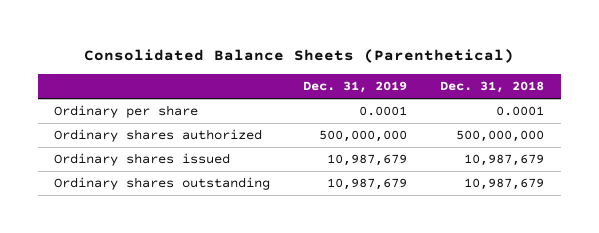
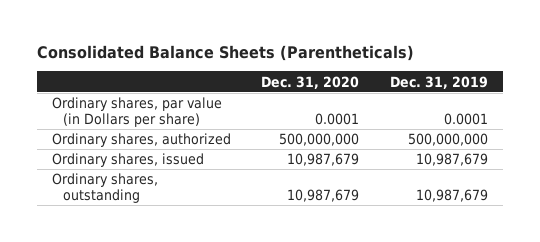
- Consolidated Balance Sheets (Parenthetical)
+ Consolidated Balance Sheets (Parentheticals)
- | Dec. 31, 2019 | Dec. 31, 2018
+ | Dec. 31, 2020 | Dec. 31, 2019
- Ordinary per share | 0.0001 | 0.0001
- Ordinary shares authorized | 500,000,000 | 500,000,000
- Ordinary shares issued | 10,987,679 | 10,987,679
- Ordinary shares outstanding | 10,987,679 | 10,987,679
+ Ordinary shares, par value (in Dollars per share) | 0.0001 | 0.0001
+ Ordinary shares, authorized | 500,000,000 | 500,000,000
+ Ordinary shares, issued | 10,987,679 | 10,987,679
+ Ordinary shares, outstanding | 10,987,679 | 10,987,679

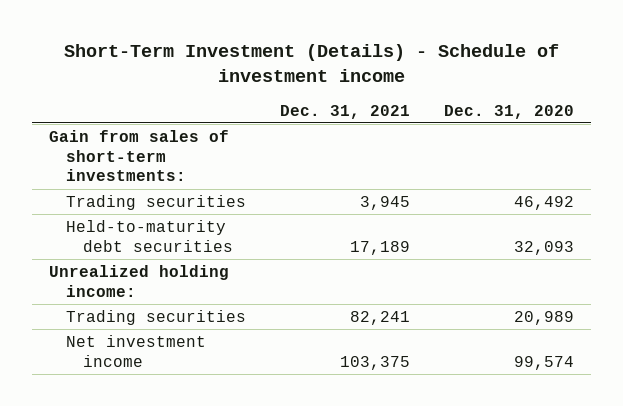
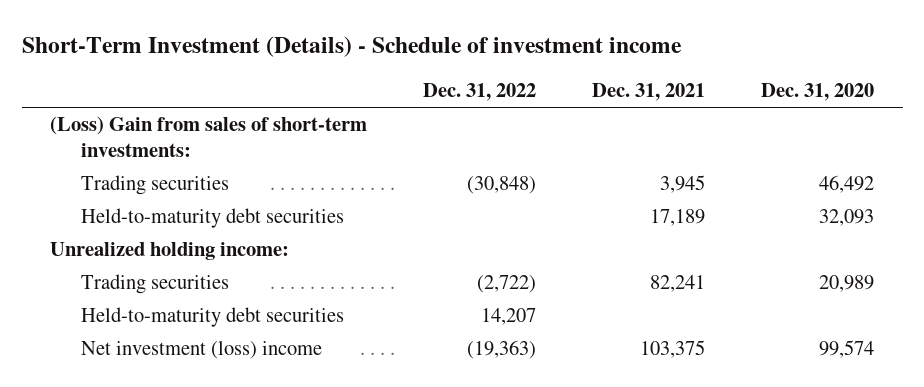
- | Dec. 31, 2021 | Dec. 31, 2020
+ | Dec. 31, 2022 | Dec. 31, 2021 | Dec. 31, 2020
- Gain from sales of short-term investments:
+ (Loss) Gain from sales of short-term investments:
- Net investment income | 103,375 | 99,574
+ Held-to-maturity debt securities | 14,207 | |
+ Net investment (loss) income | (19,363) | 103,375 | 99,574

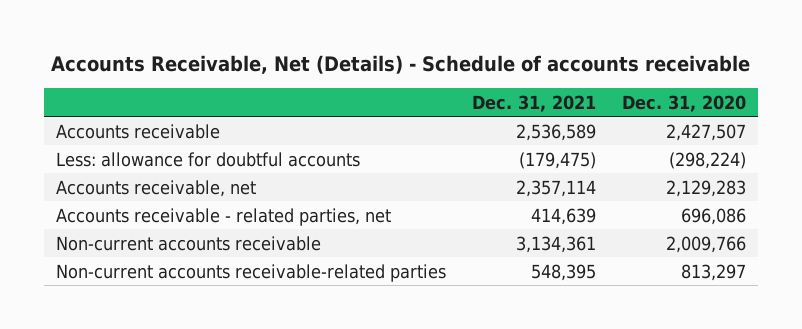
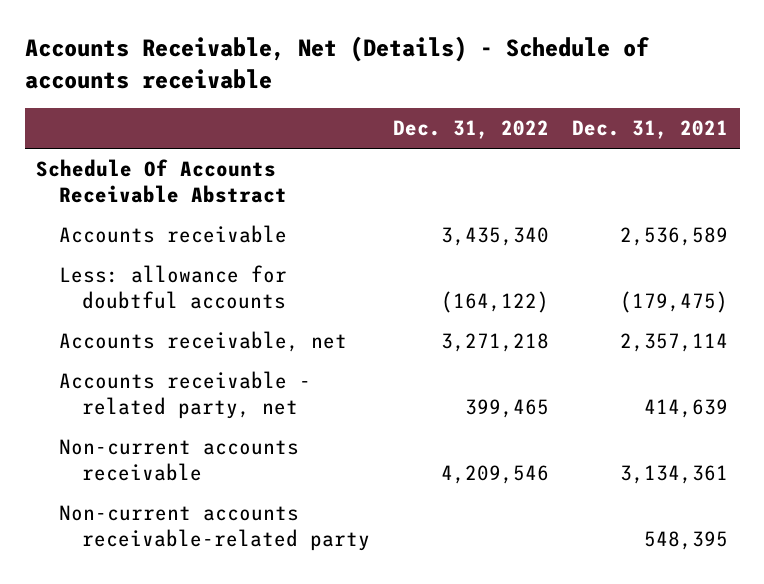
- | Dec. 31, 2021 | Dec. 31, 2020
+ | Dec. 31, 2022 | Dec. 31, 2021
+ Schedule Of Accounts Receivable Abstract
- Accounts receivable - related parties, net | 414,639 | 696,086
+ Accounts receivable - related party, net | 399,465 | 414,639
- Non-current accounts receivable-related parties | 548,395 | 813,297
+ Non-current accounts receivable-related party | | 548,395

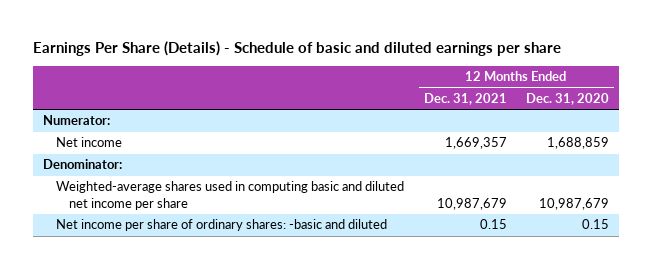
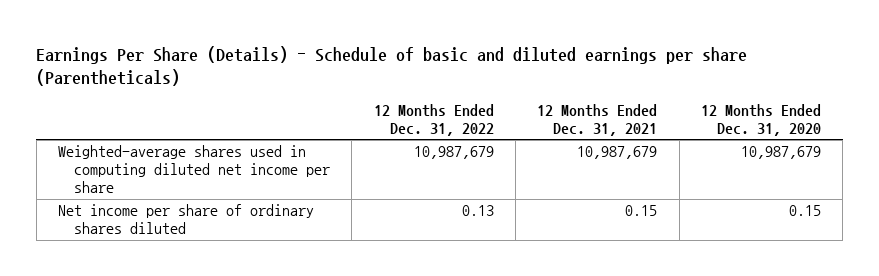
- Earnings Per Share (Details) - Schedule of basic and diluted earnings per share
+ Earnings Per Share (Details) - Schedule of basic and diluted earnings per share (Parentheticals)
- | 12 Months Ended Dec. 31, 2021 | 12 Months Ended Dec. 31, 2020
+ | 12 Months Ended Dec. 31, 2022 | 12 Months Ended Dec. 31, 2021 | 12 Months Ended Dec. 31, 2020
- Numerator:
- Net income | 1,669,357 | 1,688,859
- Denominator:
- Weighted-average shares used in computing basic and diluted net income per share | 10,987,679 | 10,987,679
- Net income per share of ordinary shares: -basic and diluted | 0.15 | 0.15
+ Weighted-average shares used in computing diluted net income per share | 10,987,679 | 10,987,679 | 10,987,679
+ Net income per share of ordinary shares diluted | 0.13 | 0.15 | 0.15

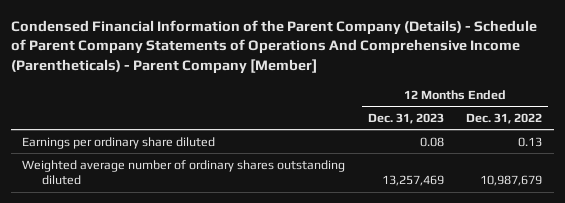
- Earnings Per Share (Details) - Schedule of basic and diluted earnings per share (Parentheticals)
+ Condensed Financial Information of the Parent Company (Details) - Schedule of Parent Company Statements of Operations And Comprehensive Income (Parentheticals) - Parent Company [Member]
- | 12 Months Ended Dec. 31, 2022 | 12 Months Ended Dec. 31, 2021 | 12 Months Ended Dec. 31, 2020
+ | 12 Months Ended Dec. 31, 2023 | 12 Months Ended Dec. 31, 2022
- Weighted-average shares used in computing diluted net income per share | 10,987,679 | 10,987,679 | 10,987,679
- Net income per share of ordinary shares diluted | 0.13 | 0.15 | 0.15
+ Earnings per ordinary share diluted | 0.08 | 0.13
+ Weighted average number of ordinary shares outstanding diluted | 13,257,469 | 10,987,679

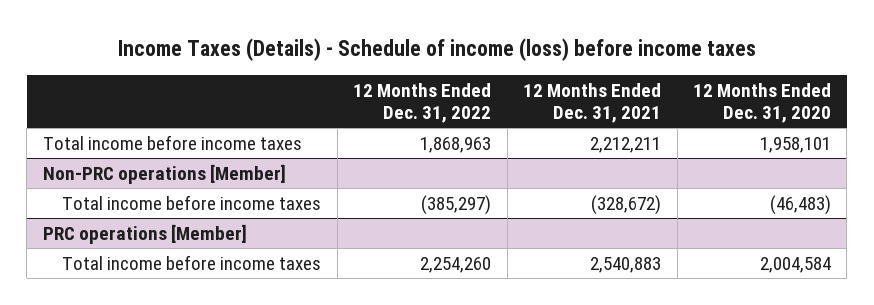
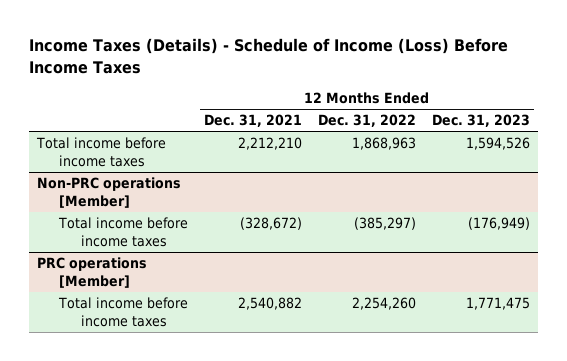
- Income Taxes (Details) - Schedule of income (loss) before income taxes
+ Income Taxes (Details) - Schedule of Income (Loss) Before Income Taxes
- | 12 Months Ended Dec. 31, 2022 | 12 Months Ended Dec. 31, 2021 | 12 Months Ended Dec. 31, 2020
+ | 12 Months Ended Dec. 31, 2021 | 12 Months Ended Dec. 31, 2022 | 12 Months Ended Dec. 31, 2023
- Total income before income taxes | 1,868,963 | 2,212,211 | 1,958,101
+ Total income before income taxes | 2,212,210 | 1,868,963 | 1,594,526
@ PRC operations [Member]
- Total income before income taxes | 2,254,260 | 2,540,883 | 2,004,584
+ Total income before income taxes | 2,540,882 | 2,254,260 | 1,771,475

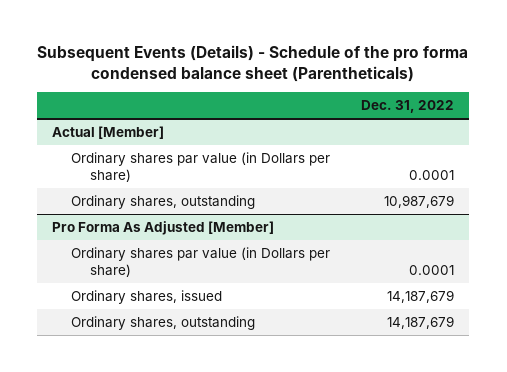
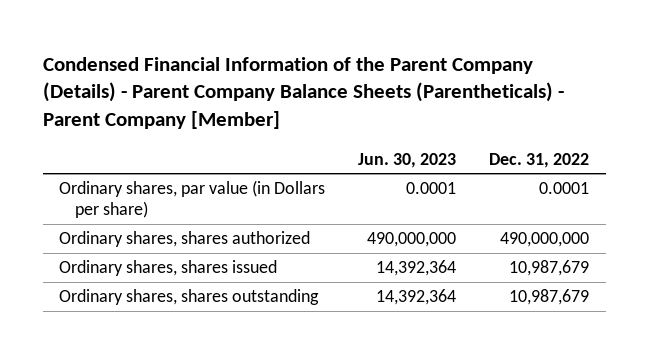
- Subsequent Events (Details) - Schedule of the pro forma condensed balance sheet (Parentheticals)
+ Condensed Financial Information of the Parent Company (Details) - Parent Company Balance Sheets (Parentheticals) - Parent Company [Member]
- | Dec. 31, 2022
+ | Jun. 30, 2023 | Dec. 31, 2022
- Actual [Member]
- Ordinary shares par value (in Dollars per share) | 0.0001
- Ordinary shares, outstanding | 10,987,679
- Pro Forma As Adjusted [Member]
- Ordinary shares par value (in Dollars per share) | 0.0001
- Ordinary shares, issued | 14,187,679
- Ordinary shares, outstanding | 14,187,679
+ Ordinary shares, par value (in Dollars per share) | 0.0001 | 0.0001
+ Ordinary shares, shares authorized | 490,000,000 | 490,000,000
+ Ordinary shares, shares issued | 14,392,364 | 10,987,679
+ Ordinary shares, shares outstanding | 14,392,364 | 10,987,679

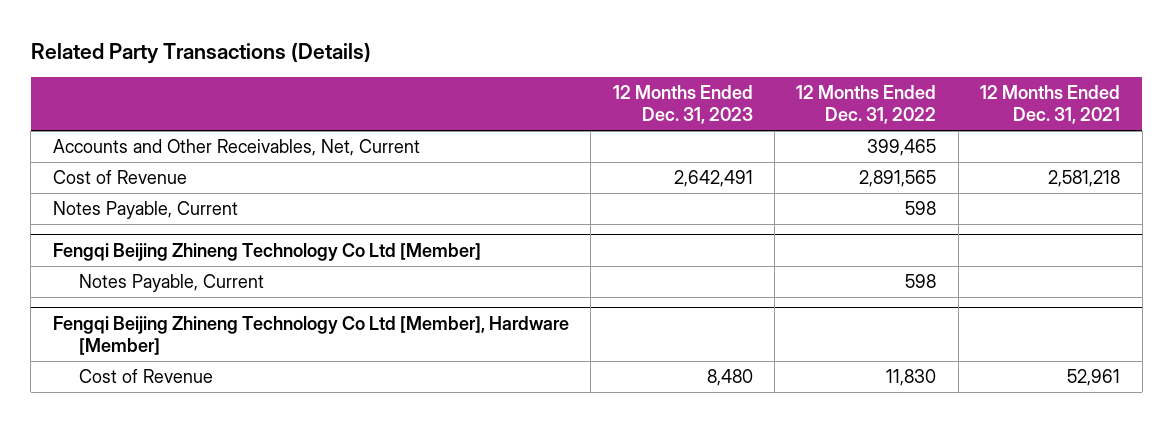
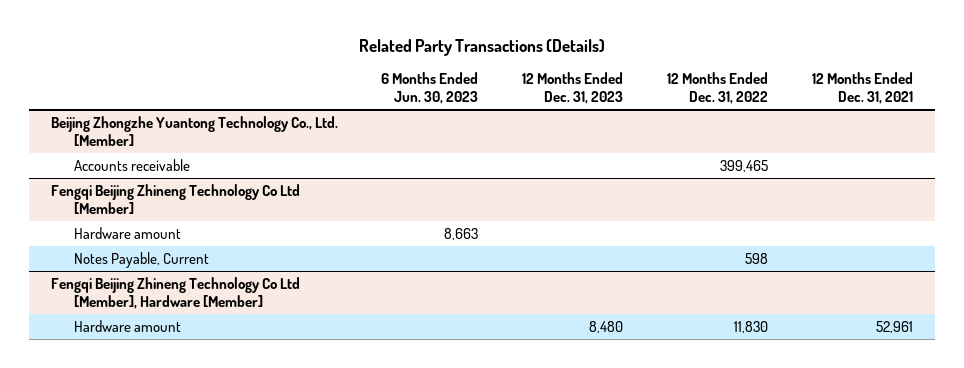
- | 12 Months Ended Dec. 31, 2023 | 12 Months Ended Dec. 31, 2022 | 12 Months Ended Dec. 31, 2021
+ | 6 Months Ended Jun. 30, 2023 | 12 Months Ended Dec. 31, 2023 | 12 Months Ended Dec. 31, 2022 | 12 Months Ended Dec. 31, 2021
- Accounts and Other Receivables, Net, Current | | 399,465 |
- Cost of Revenue | 2,642,491 | 2,891,565 | 2,581,218
- Notes Payable, Current | | 598 |
+ Beijing Zhongzhe Yuantong Technology Co., Ltd. [Member]
+ Accounts receivable | | | 399,465 |
@ Fengqi Beijing Zhineng Technology Co Ltd [Member]
+ Hardware amount | 8,663 | | |
@ Fengqi Beijing Zhineng Technology Co Ltd [Member], Hardware [Member]
- Cost of Revenue | 8,480 | 11,830 | 52,961
+ Hardware amount | | 8,480 | 11,830 | 52,961

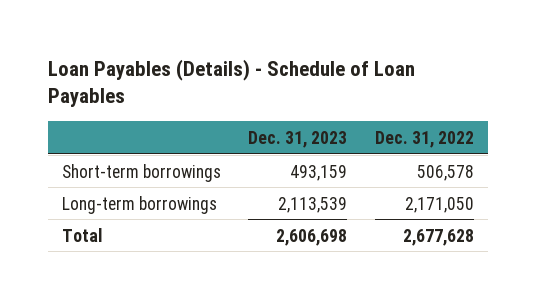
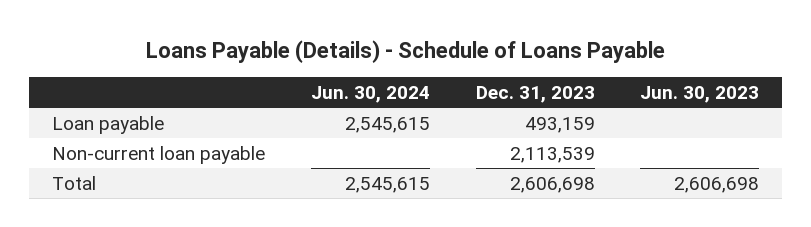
- Loan Payables (Details) - Schedule of Loan Payables
+ Loans Payable (Details) - Schedule of Loans Payable
- | Dec. 31, 2023 | Dec. 31, 2022
+ | Jun. 30, 2024 | Dec. 31, 2023 | Jun. 30, 2023
- Short-term borrowings | 493,159 | 506,578
- Long-term borrowings | 2,113,539 | 2,171,050
+ Loan payable | 2,545,615 | 493,159 |
+ Non-current loan payable | | 2,113,539 |

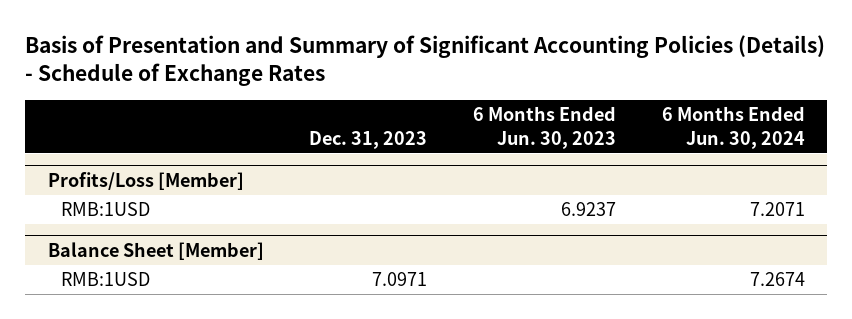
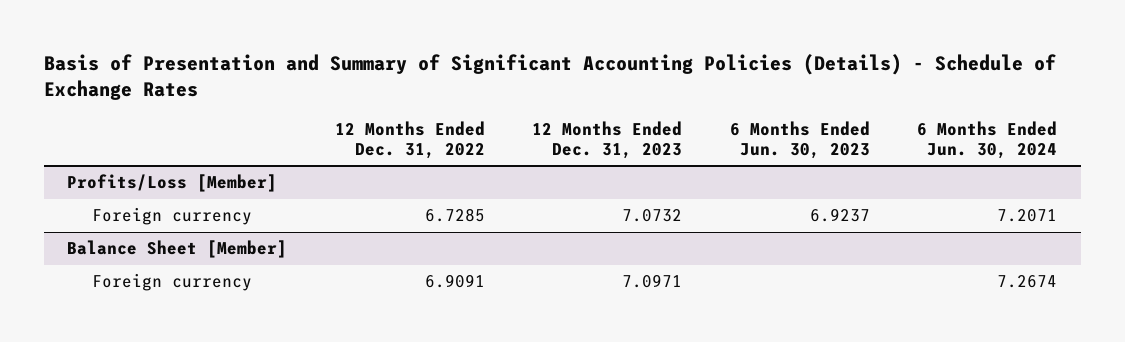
- | Dec. 31, 2023 | 6 Months Ended Jun. 30, 2023 | 6 Months Ended Jun. 30, 2024
+ | 12 Months Ended Dec. 31, 2022 | 12 Months Ended Dec. 31, 2023 | 6 Months Ended Jun. 30, 2023 | 6 Months Ended Jun. 30, 2024
@ Profits/Loss [Member]
- RMB:1USD | | 6.9237 | 7.2071
+ Foreign currency | 6.7285 | 7.0732 | 6.9237 | 7.2071
@ Balance Sheet [Member]
- RMB:1USD | 7.0971 | | 7.2674
+ Foreign currency | 6.9091 | 7.0971 | | 7.2674

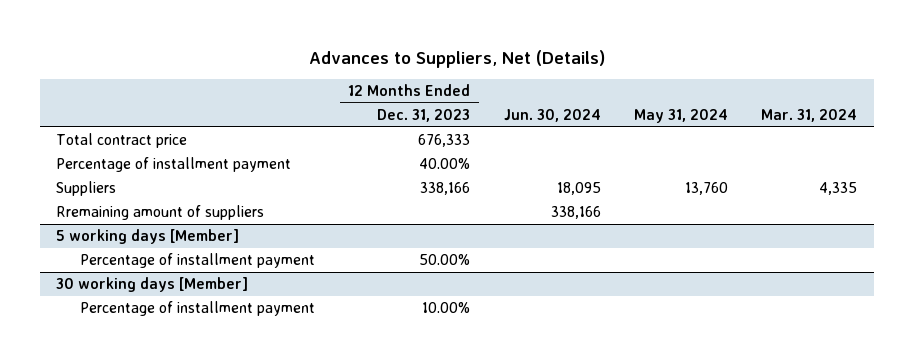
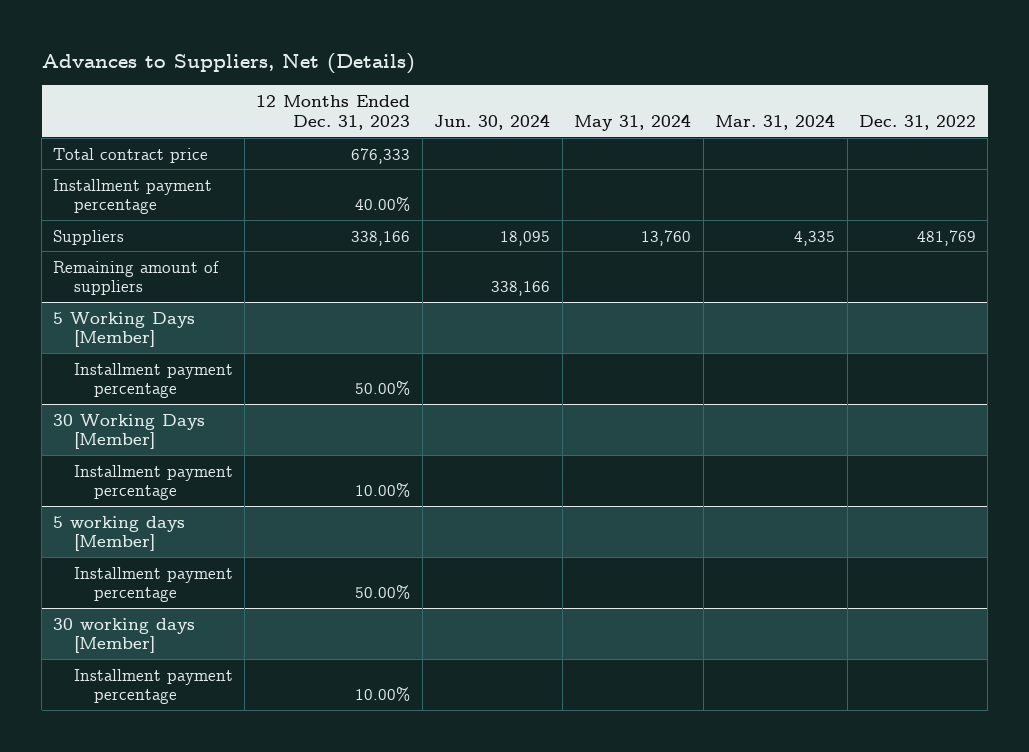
- | 12 Months Ended Dec. 31, 2023 | Jun. 30, 2024 | May 31, 2024 | Mar. 31, 2024
+ | 12 Months Ended Dec. 31, 2023 | Jun. 30, 2024 | May 31, 2024 | Mar. 31, 2024 | Dec. 31, 2022
- Percentage of installment payment | 40.00% | | |
+ Installment payment percentage | 40.00% | | | |
- Rremaining amount of suppliers | | 338,166 | |
+ Remaining amount of suppliers | | 338,166 | | |
+ 5 Working Days [Member]
+ Installment payment percentage | 50.00% | | | |
+ 30 Working Days [Member]
+ Installment payment percentage | 10.00% | | | |
@ 5 working days [Member]
- Percentage of installment payment | 50.00% | | |
+ Installment payment percentage | 50.00% | | | |
@ 30 working days [Member]
- Percentage of installment payment | 10.00% | | |
+ Installment payment percentage | 10.00% | | | |

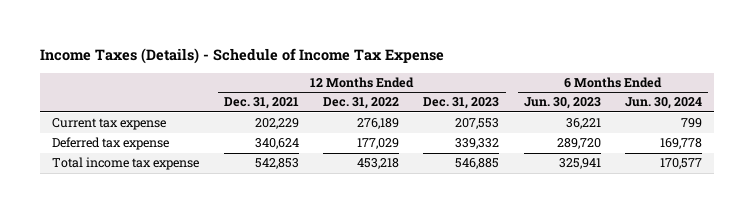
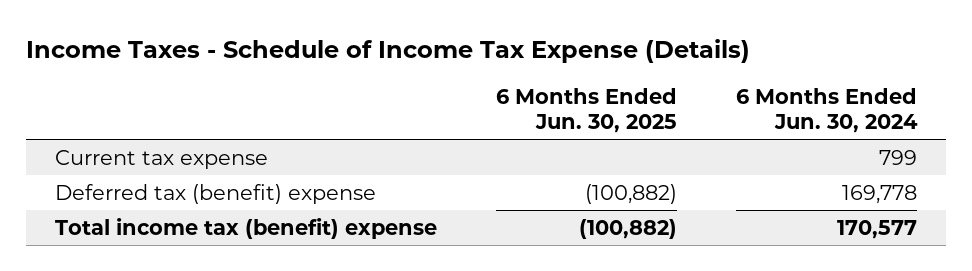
- Income Taxes (Details) - Schedule of Income Tax Expense
+ Income Taxes - Schedule of Income Tax Expense (Details)
- | 12 Months Ended Dec. 31, 2021 | 12 Months Ended Dec. 31, 2022 | 12 Months Ended Dec. 31, 2023 | 6 Months Ended Jun. 30, 2023 | 6 Months Ended Jun. 30, 2024
+ | 6 Months Ended Jun. 30, 2025 | 6 Months Ended Jun. 30, 2024
- Deferred tax expense | 340,624 | 177,029 | 339,332 | 289,720 | 169,778
- Total income tax expense | 542,853 | 453,218 | 546,885 | 325,941 | 170,577
+ Deferred tax (benefit) expense | (100,882) | 169,778
+ Total income tax (benefit) expense | (100,882) | 170,577

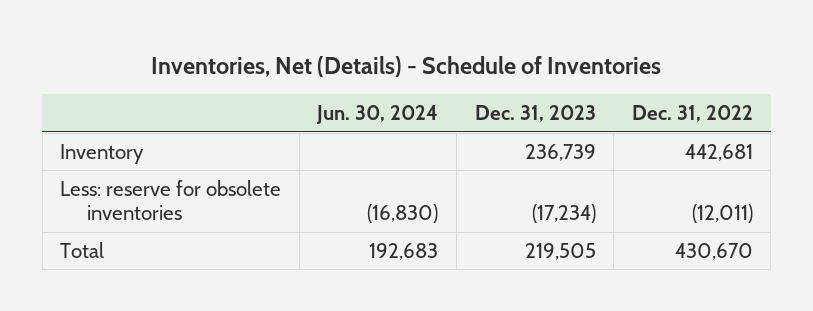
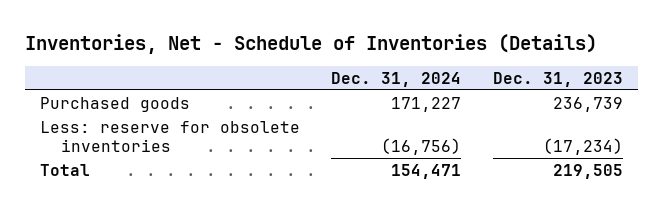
- Inventories, Net (Details) - Schedule of Inventories
+ Inventories, Net - Schedule of Inventories (Details)
- | Jun. 30, 2024 | Dec. 31, 2023 | Dec. 31, 2022
+ | Dec. 31, 2024 | Dec. 31, 2023
- Inventory | | 236,739 | 442,681
+ Purchased goods | 171,227 | 236,739

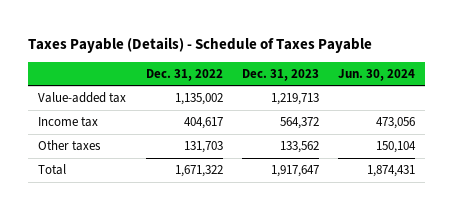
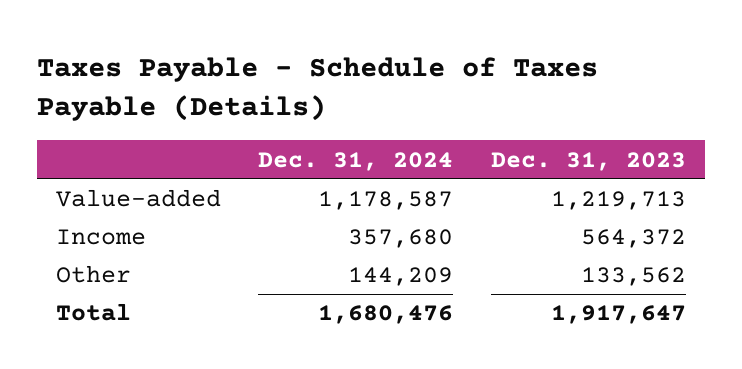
- Taxes Payable (Details) - Schedule of Taxes Payable
+ Taxes Payable - Schedule of Taxes Payable (Details)
- | Dec. 31, 2022 | Dec. 31, 2023 | Jun. 30, 2024
+ | Dec. 31, 2024 | Dec. 31, 2023
- Value-added tax | 1,135,002 | 1,219,713 |
- Income tax | 404,617 | 564,372 | 473,056
- Other taxes | 131,703 | 133,562 | 150,104
+ Value-added | 1,178,587 | 1,219,713
+ Income | 357,680 | 564,372
+ Other | 144,209 | 133,562

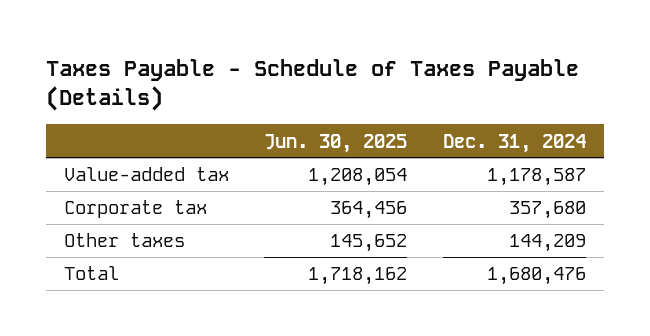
- | Dec. 31, 2024 | Dec. 31, 2023
+ | Jun. 30, 2025 | Dec. 31, 2024
- Value-added | 1,178,587 | 1,219,713
- Income | 357,680 | 564,372
- Other | 144,209 | 133,562
+ Value-added tax | 1,208,054 | 1,178,587
+ Corporate tax | 364,456 | 357,680
+ Other taxes | 145,652 | 144,209

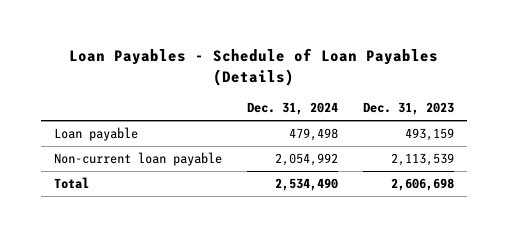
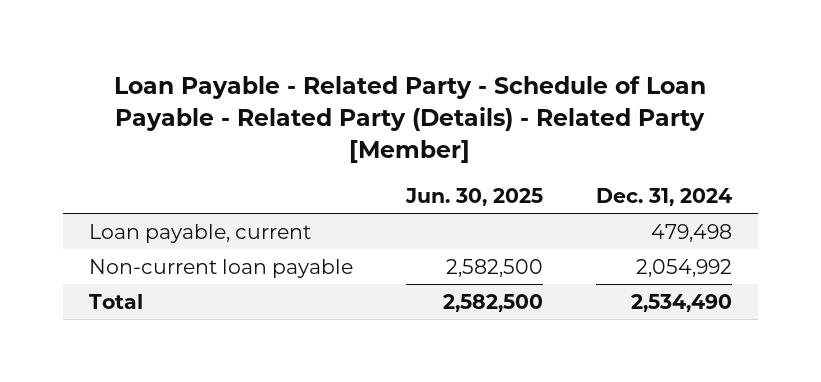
- Loan Payables - Schedule of Loan Payables (Details)
+ Loan Payable - Related Party - Schedule of Loan Payable - Related Party (Details) - Related Party [Member]
- | Dec. 31, 2024 | Dec. 31, 2023
+ | Jun. 30, 2025 | Dec. 31, 2024
- Loan payable | 479,498 | 493,159
+ Loan payable, current | | 479,498

